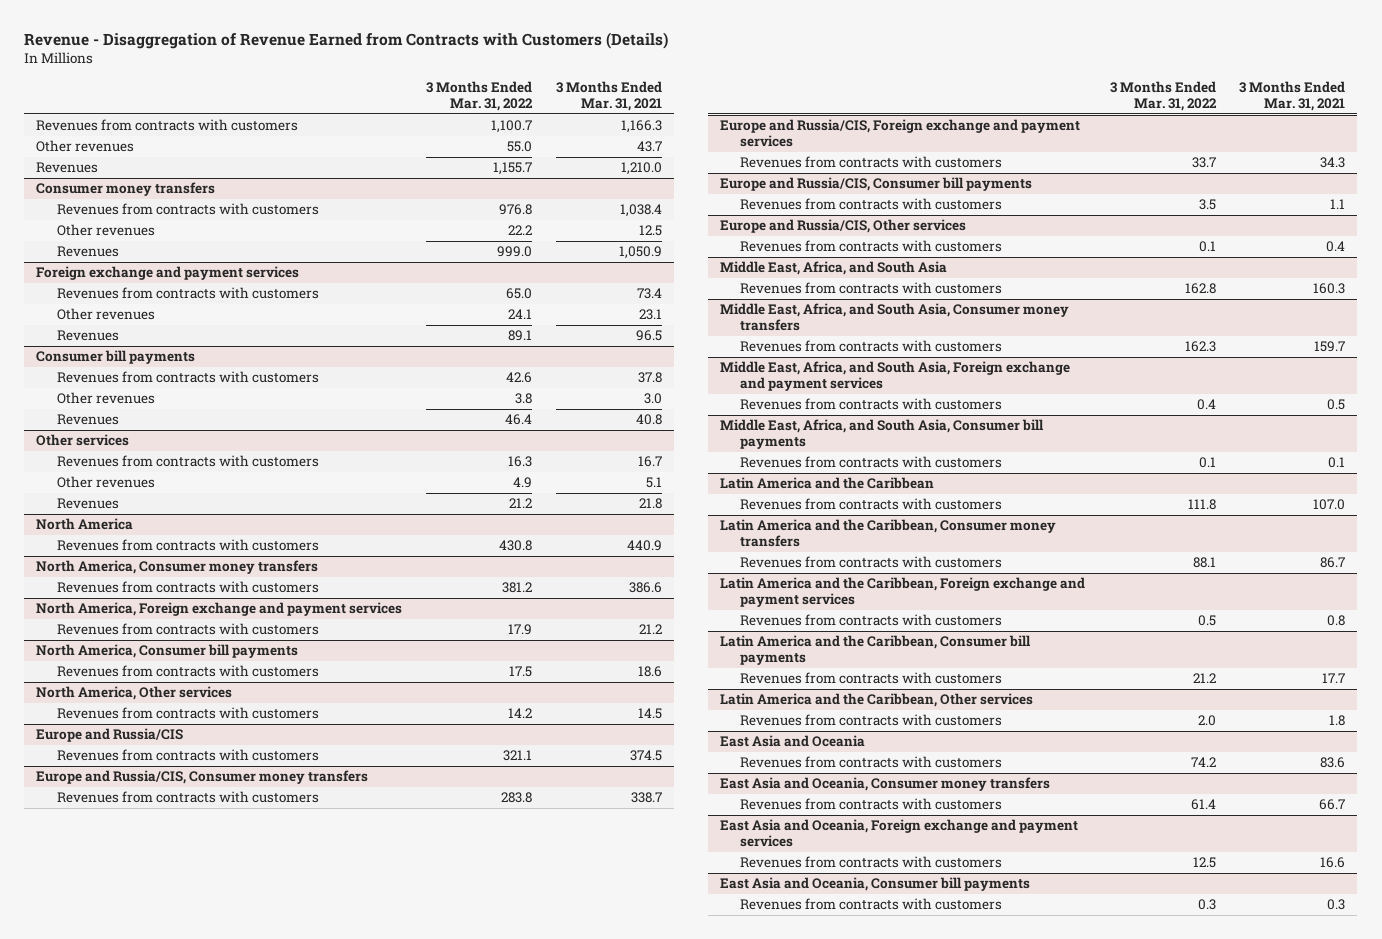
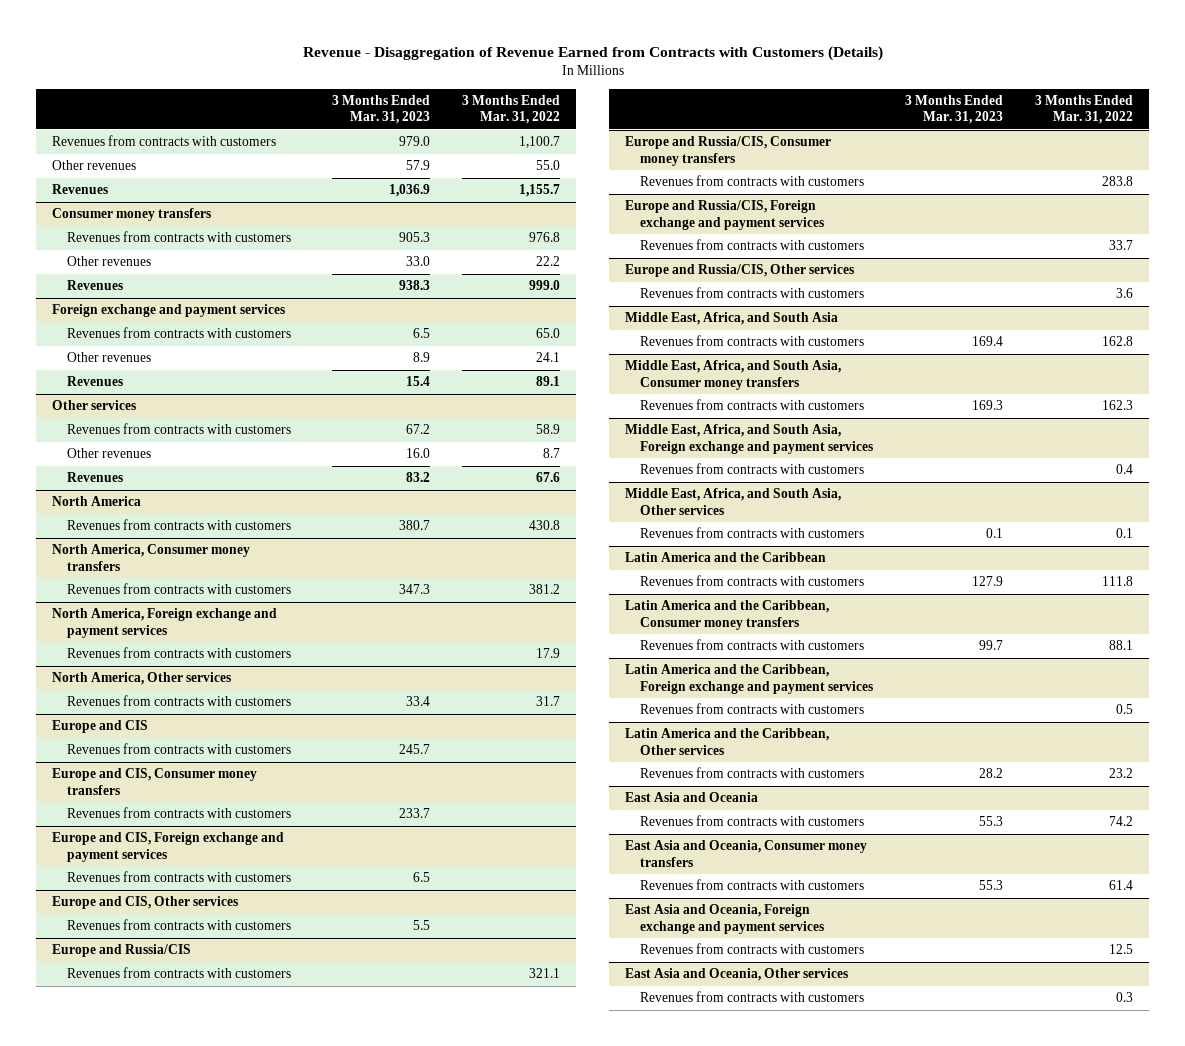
- | 3 Months Ended Mar. 31, 2022 | 3 Months Ended Mar. 31, 2021
+ | 3 Months Ended Mar. 31, 2023 | 3 Months Ended Mar. 31, 2022
- Consumer bill payments
- Revenues from contracts with customers | 42.6 | 37.8
- Other revenues | 3.8 | 3.0
- Revenues | 46.4 | 40.8
@ Other services
- Revenues from contracts with customers | 16.3 | 16.7
- Other revenues | 4.9 | 5.1
- Revenues | 21.2 | 21.8
+ Revenues from contracts with customers | 67.2 | 58.9
+ Other revenues | 16.0 | 8.7
+ Revenues | 83.2 | 67.6
- North America, Consumer bill payments
- Revenues from contracts with customers | 17.5 | 18.6
@ North America, Other services
- Revenues from contracts with customers | 14.2 | 14.5
+ Revenues from contracts with customers | 33.4 | 31.7
+ Europe and CIS
+ Revenues from contracts with customers | 245.7 |
+ Europe and CIS, Consumer money transfers
+ Revenues from contracts with customers | 233.7 |
+ Europe and CIS, Foreign exchange and payment services
+ Revenues from contracts with customers | 6.5 |
+ Europe and CIS, Other services
+ Revenues from contracts with customers | 5.5 |
- Europe and Russia/CIS, Consumer bill payments
- Revenues from contracts with customers | 3.5 | 1.1
@ Europe and Russia/CIS, Other services
- Revenues from contracts with customers | 0.1 | 0.4
+ Revenues from contracts with customers | | 3.6
- Middle East, Africa, and South Asia, Consumer bill payments
+ Middle East, Africa, and South Asia, Other services
- Latin America and the Caribbean, Consumer bill payments
- Revenues from contracts with customers | 21.2 | 17.7
@ Latin America and the Caribbean, Other services
- Revenues from contracts with customers | 2.0 | 1.8
+ Revenues from contracts with customers | 28.2 | 23.2
- East Asia and Oceania, Consumer bill payments
+ East Asia and Oceania, Other services

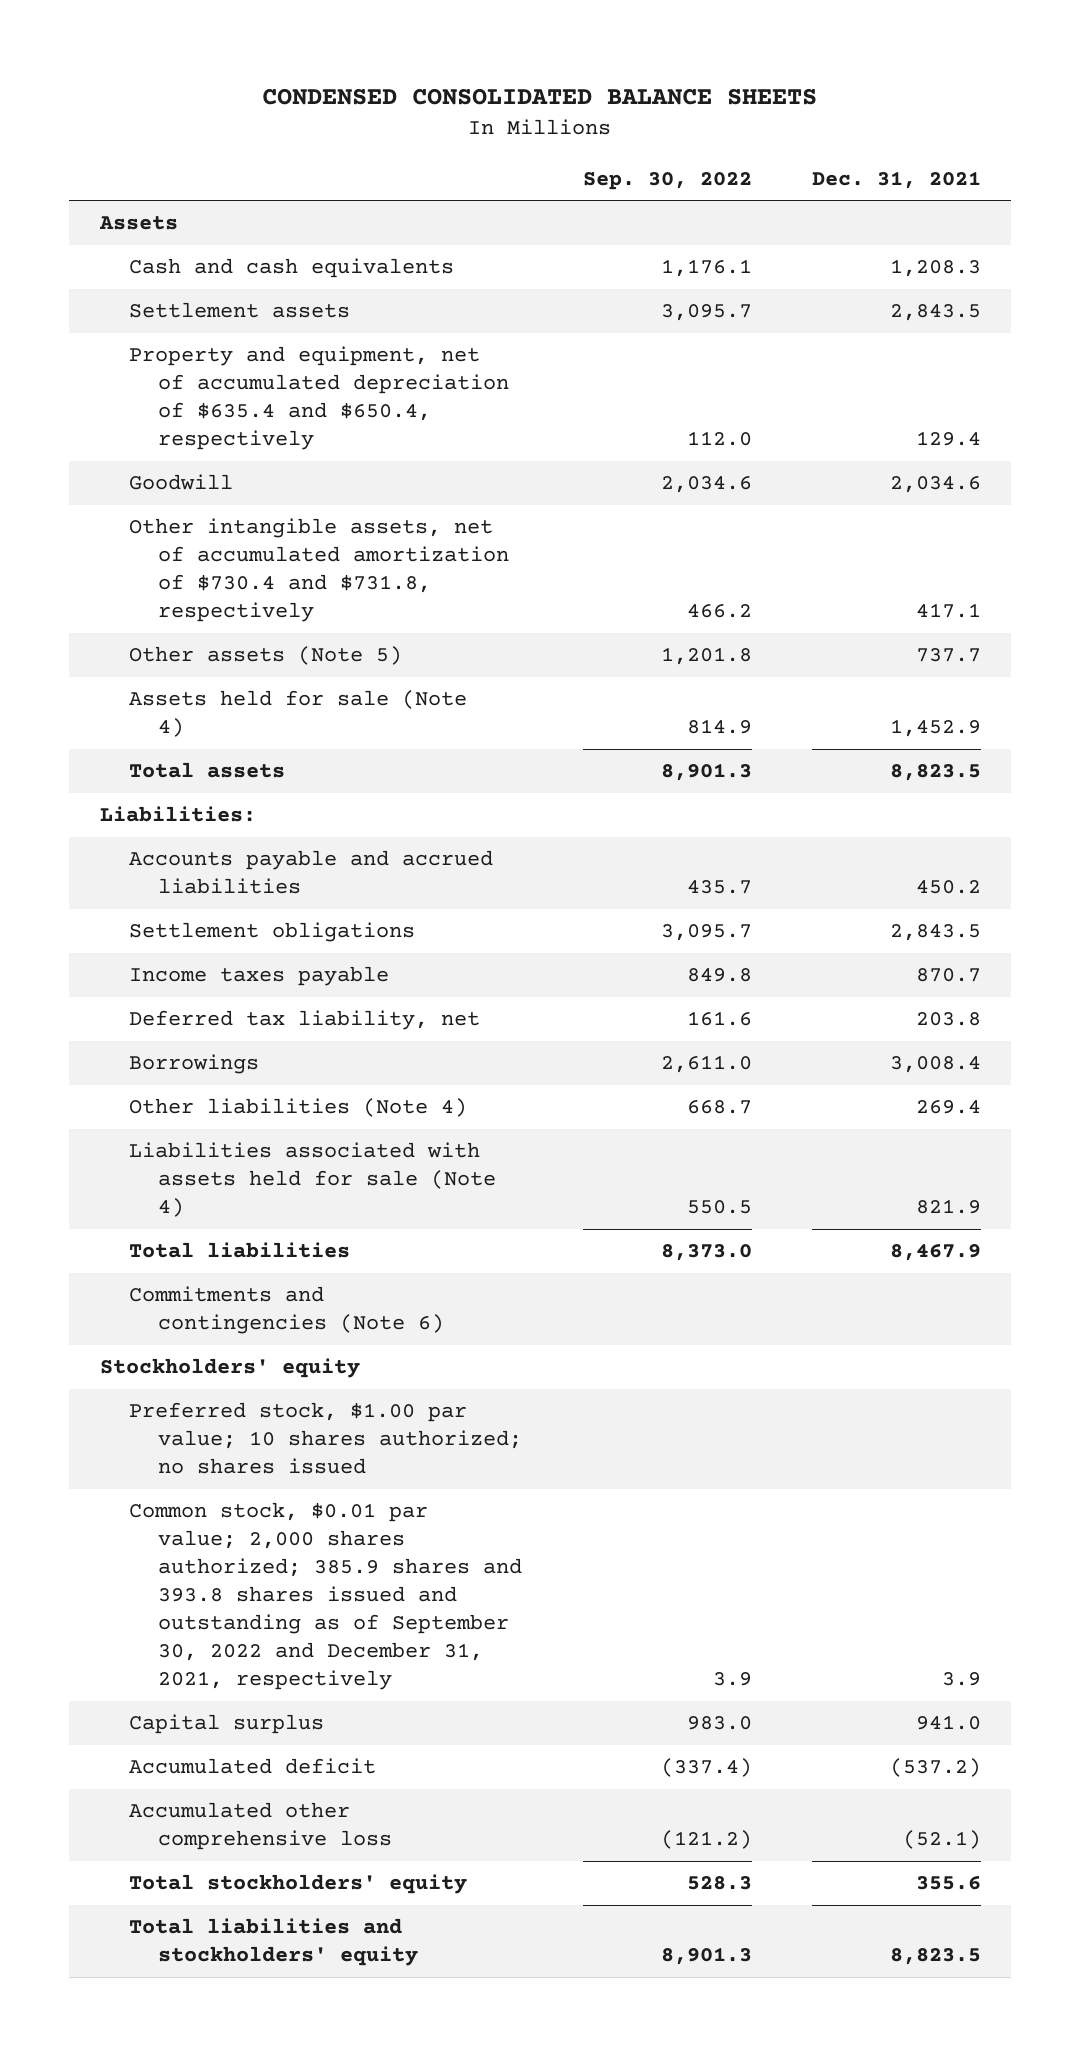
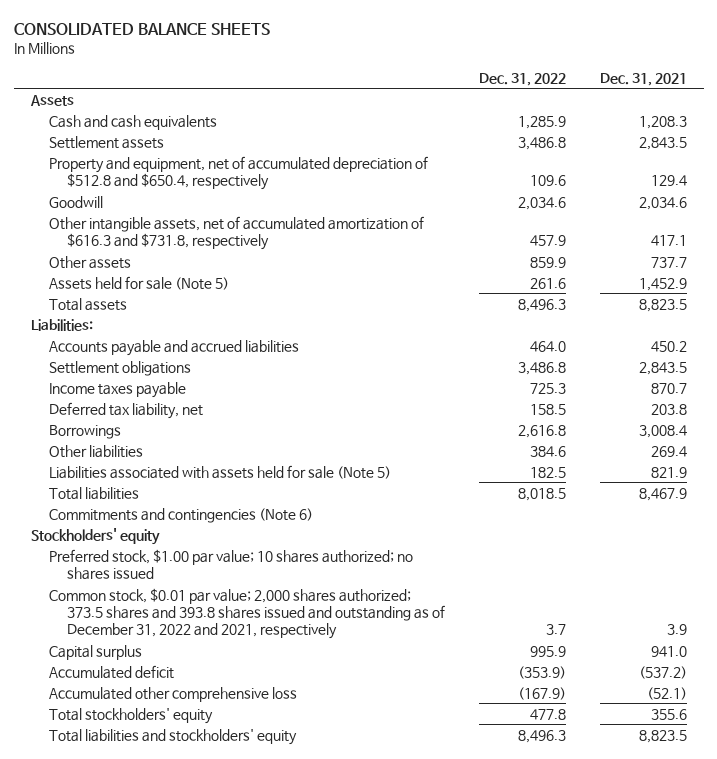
- CONDENSED CONSOLIDATED BALANCE SHEETS
+ CONSOLIDATED BALANCE SHEETS
- | Sep. 30, 2022 | Dec. 31, 2021
+ | Dec. 31, 2022 | Dec. 31, 2021
- Property and equipment, net of accumulated depreciation of $635.4 and $650.4, respectively | 112.0 | 129.4
+ Property and equipment, net of accumulated depreciation of $512.8 and $650.4, respectively | 109.6 | 129.4
- Other intangible assets, net of accumulated amortization of $730.4 and $731.8, respectively | 466.2 | 417.1
- Other assets (Note 5) | 1,201.8 | 737.7
- Assets held for sale (Note 4) | 814.9 | 1,452.9
+ Other intangible assets, net of accumulated amortization of $616.3 and $731.8, respectively | 457.9 | 417.1
+ Other assets | 859.9 | 737.7
+ Assets held for sale (Note 5) | 261.6 | 1,452.9
- Other liabilities (Note 4) | 668.7 | 269.4
- Liabilities associated with assets held for sale (Note 4) | 550.5 | 821.9
+ Other liabilities | 384.6 | 269.4
+ Liabilities associated with assets held for sale (Note 5) | 182.5 | 821.9
- Common stock, $0.01 par value; 2,000 shares authorized; 385.9 shares and 393.8 shares issued and outstanding as of September 30, 2022 and December 31, 2021, respectively | 3.9 | 3.9
+ Common stock, $0.01 par value; 2,000 shares authorized; 373.5 shares and 393.8 shares issued and outstanding as of December 31, 2022 and 2021, respectively | 3.7 | 3.9

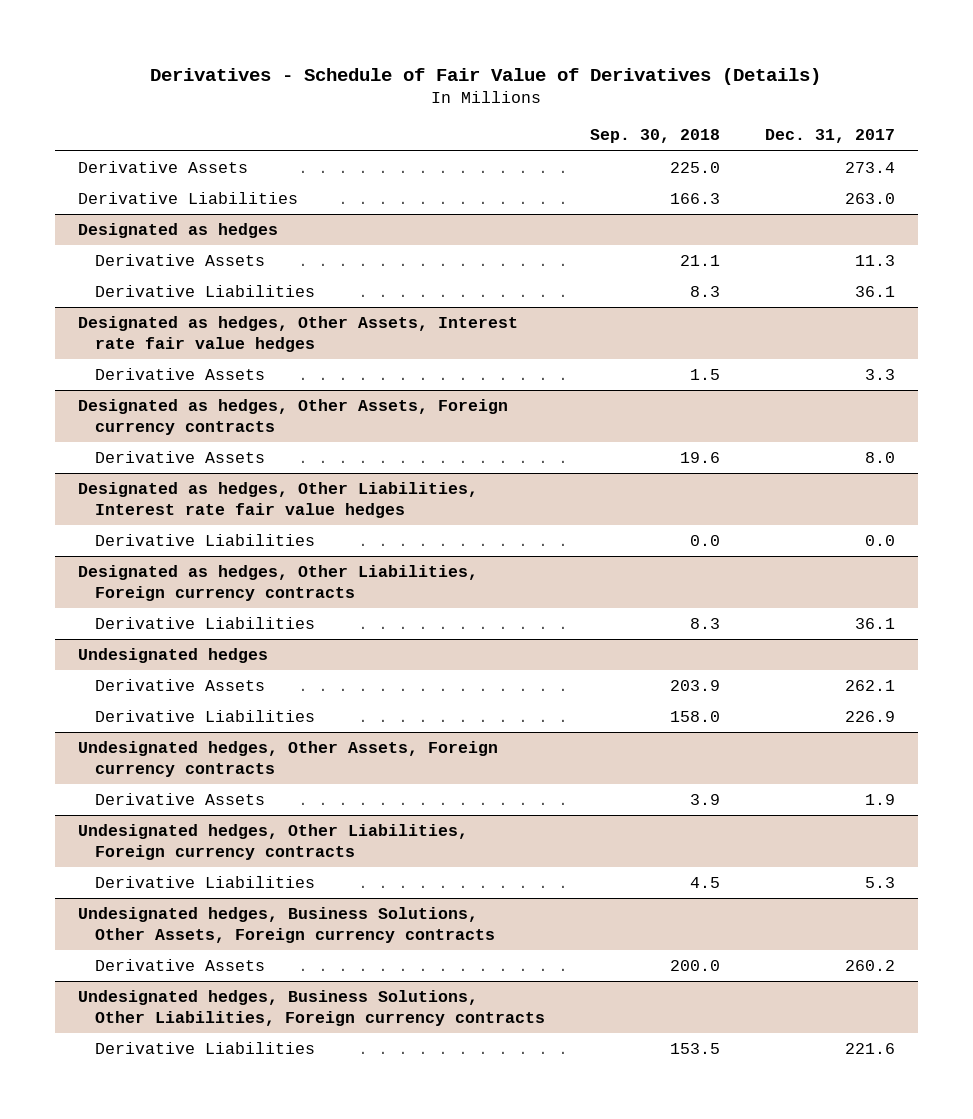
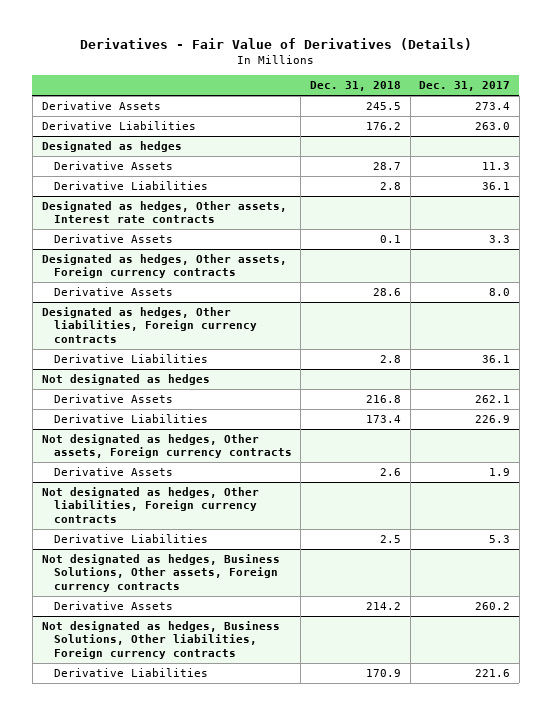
- Derivatives - Schedule of Fair Value of Derivatives (Details)
+ Derivatives - Fair Value of Derivatives (Details)
- | Sep. 30, 2018 | Dec. 31, 2017
+ | Dec. 31, 2018 | Dec. 31, 2017
- Designated as hedges, Other Assets, Interest rate fair value hedges
+ Designated as hedges, Other assets, Interest rate contracts
- Designated as hedges, Other Assets, Foreign currency contracts
+ Designated as hedges, Other assets, Foreign currency contracts
- Designated as hedges, Other Liabilities, Interest rate fair value hedges
- Derivative Liabilities | 0.0 | 0.0
- Designated as hedges, Other Liabilities, Foreign currency contracts
+ Designated as hedges, Other liabilities, Foreign currency contracts
- Undesignated hedges
+ Not designated as hedges
- Undesignated hedges, Other Assets, Foreign currency contracts
+ Not designated as hedges, Other assets, Foreign currency contracts
- Undesignated hedges, Other Liabilities, Foreign currency contracts
+ Not designated as hedges, Other liabilities, Foreign currency contracts
- Undesignated hedges, Business Solutions, Other Assets, Foreign currency contracts
+ Not designated as hedges, Business Solutions, Other assets, Foreign currency contracts
- Undesignated hedges, Business Solutions, Other Liabilities, Foreign currency contracts
+ Not designated as hedges, Business Solutions, Other liabilities, Foreign currency contracts

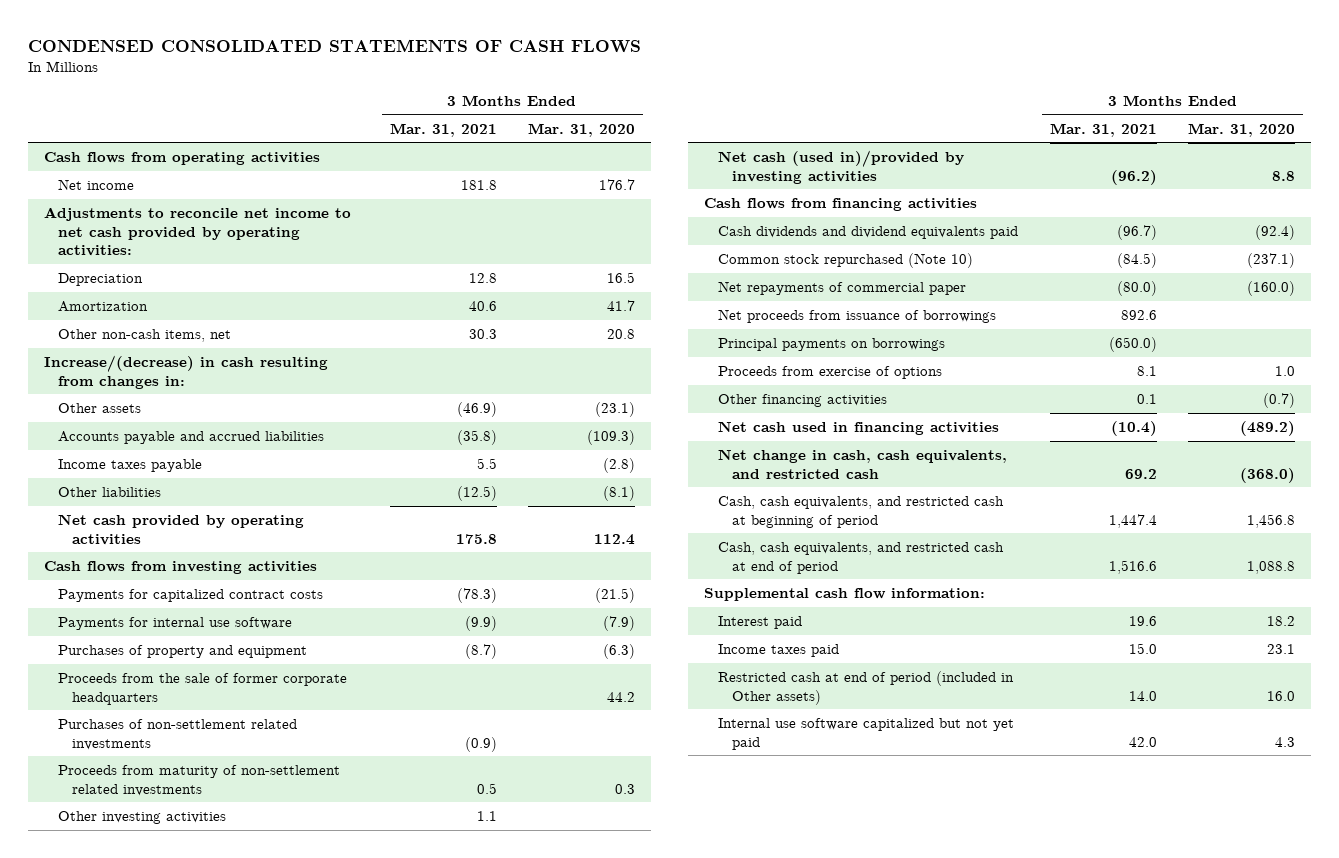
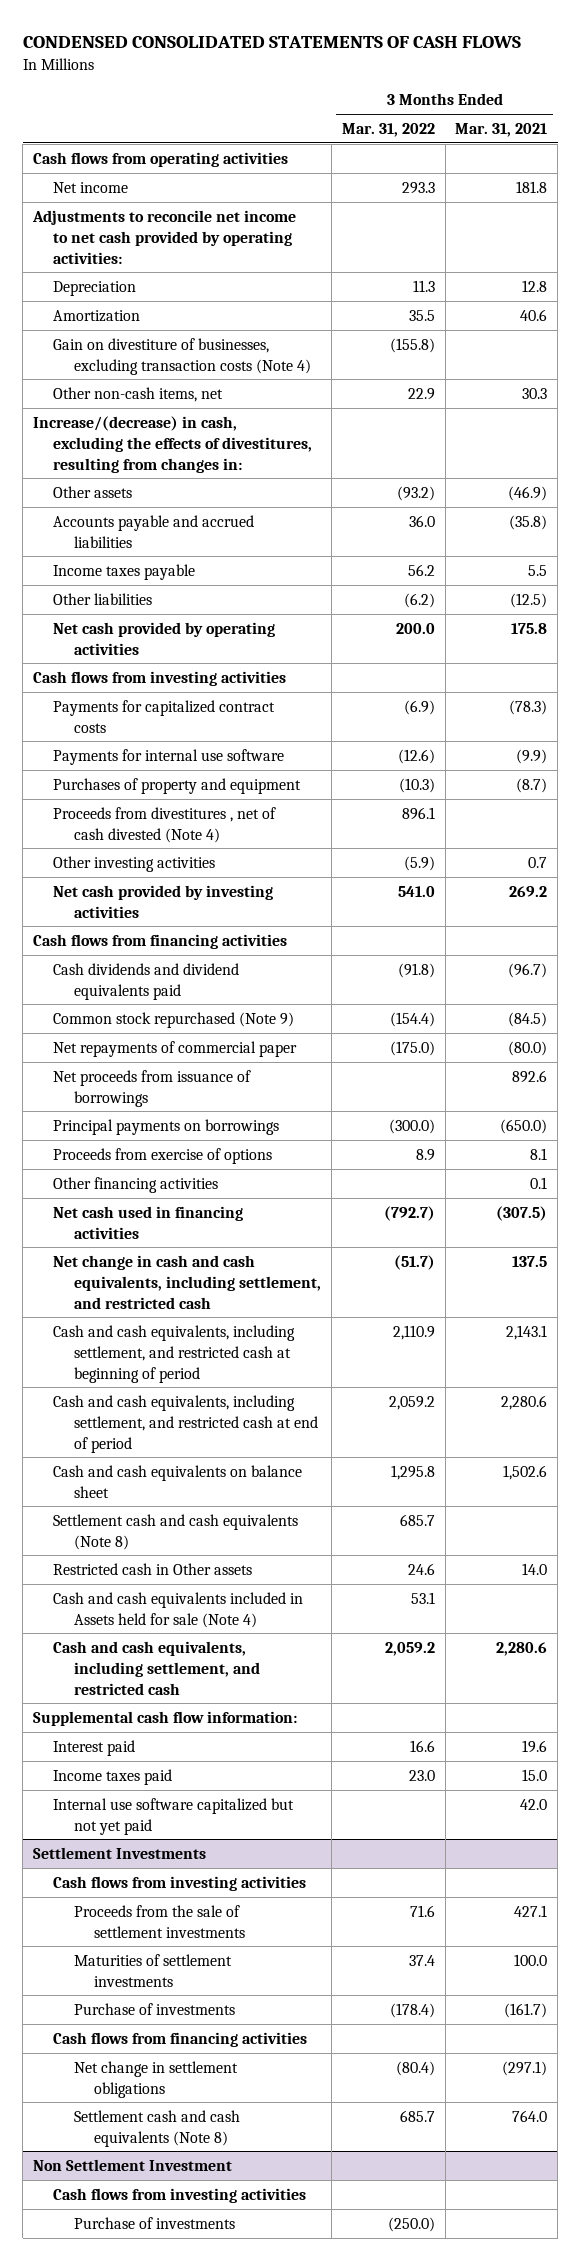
- | 3 Months Ended Mar. 31, 2021 | 3 Months Ended Mar. 31, 2020
+ | 3 Months Ended Mar. 31, 2022 | 3 Months Ended Mar. 31, 2021
+ Gain on divestiture of businesses, excluding transaction costs (Note 4) | (155.8) |
- Increase/(decrease) in cash resulting from changes in:
+ Increase/(decrease) in cash, excluding the effects of divestitures, resulting from changes in:
- Proceeds from the sale of former corporate headquarters | | 44.2
- Purchases of non-settlement related investments | (0.9) |
- Proceeds from maturity of non-settlement related investments | 0.5 | 0.3
- Other investing activities | 1.1 |
- Net cash (used in)/provided by investing activities | (96.2) | 8.8
+ Proceeds from divestitures , net of cash divested (Note 4) | 896.1 |
+ Other investing activities | (5.9) | 0.7
+ Net cash provided by investing activities | 541.0 | 269.2
- Common stock repurchased (Note 10) | (84.5) | (237.1)
+ Common stock repurchased (Note 9) | (154.4) | (84.5)
- Net cash used in financing activities | (10.4) | (489.2)
- Net change in cash, cash equivalents, and restricted cash | 69.2 | (368.0)
- Cash, cash equivalents, and restricted cash at beginning of period | 1,447.4 | 1,456.8
- Cash, cash equivalents, and restricted cash at end of period | 1,516.6 | 1,088.8
+ Net cash used in financing activities | (792.7) | (307.5)
+ Net change in cash and cash equivalents, including settlement, and restricted cash | (51.7) | 137.5
+ Cash and cash equivalents, including settlement, and restricted cash at beginning of period | 2,110.9 | 2,143.1
+ Cash and cash equivalents, including settlement, and restricted cash at end of period | 2,059.2 | 2,280.6
+ Cash and cash equivalents on balance sheet | 1,295.8 | 1,502.6
+ Settlement cash and cash equivalents (Note 8) | 685.7 |
+ Restricted cash in Other assets | 24.6 | 14.0
+ Cash and cash equivalents included in Assets held for sale (Note 4) | 53.1 |
+ Cash and cash equivalents, including settlement, and restricted cash | 2,059.2 | 2,280.6
- Restricted cash at end of period (included in Other assets) | 14.0 | 16.0
+ Settlement Investments
+ Cash flows from investing activities
+ Proceeds from the sale of settlement investments | 71.6 | 427.1
+ Maturities of settlement investments | 37.4 | 100.0
+ Purchase of investments | (178.4) | (161.7)
+ Cash flows from financing activities
+ Net change in settlement obligations | (80.4) | (297.1)
+ Settlement cash and cash equivalents (Note 8) | 685.7 | 764.0
+ Non Settlement Investment
+ Cash flows from investing activities
+ Purchase of investments | (250.0) |

